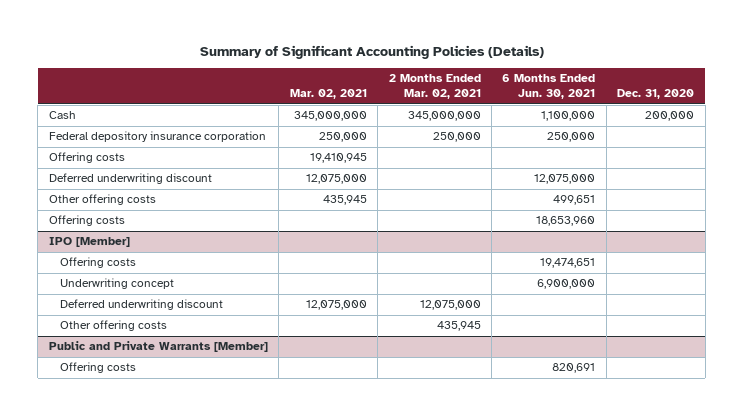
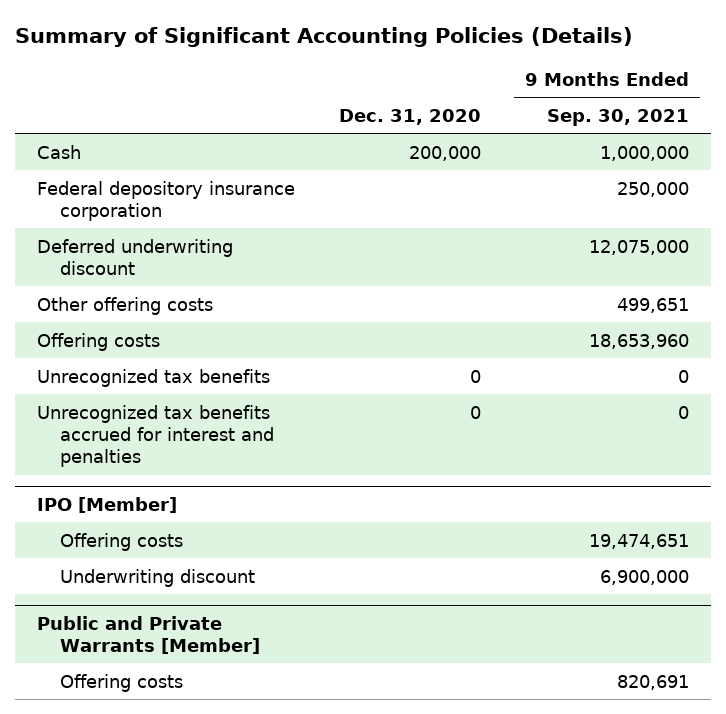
- | Mar. 02, 2021 | 2 Months Ended Mar. 02, 2021 | 6 Months Ended Jun. 30, 2021 | Dec. 31, 2020
+ | Dec. 31, 2020 | 9 Months Ended Sep. 30, 2021
- Offering costs | 19,410,945 | | |
+ Unrecognized tax benefits | 0 | 0
+ Unrecognized tax benefits accrued for interest and penalties | 0 | 0
@ IPO [Member]
- Underwriting concept | | | 6,900,000 |
- Deferred underwriting discount | 12,075,000 | 12,075,000 | |
- Other offering costs | | 435,945 | |
+ Underwriting discount | | 6,900,000

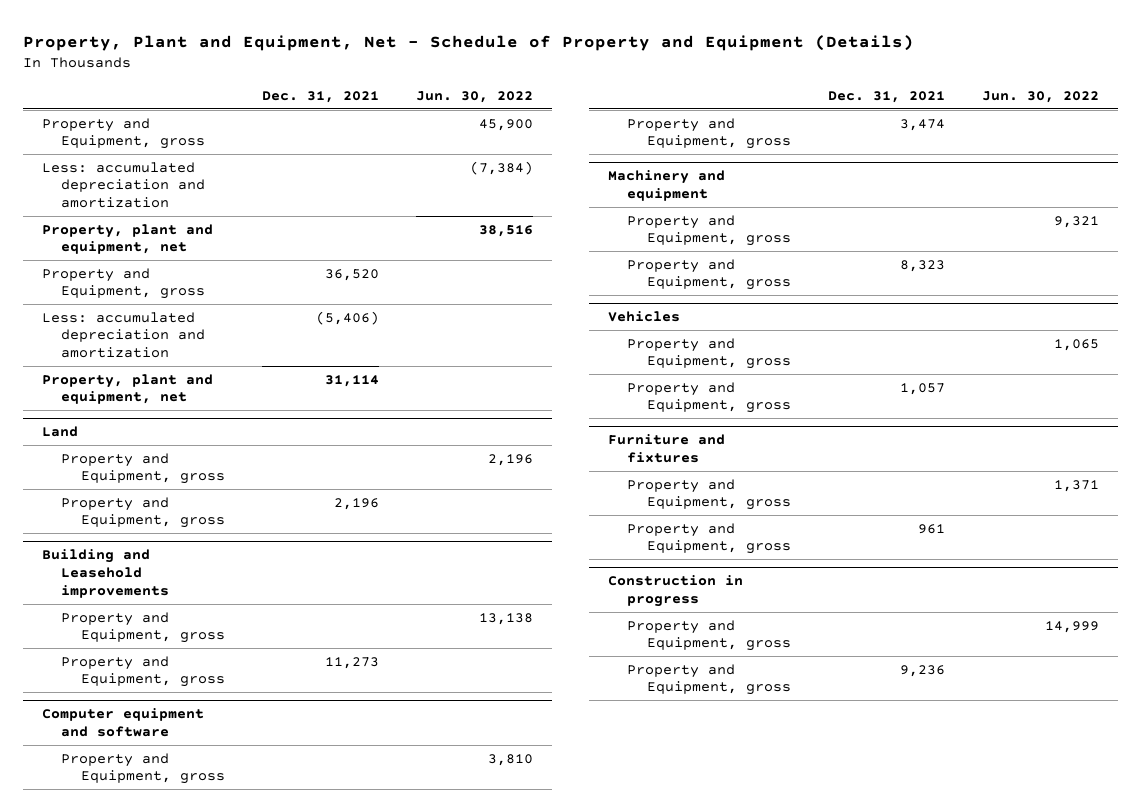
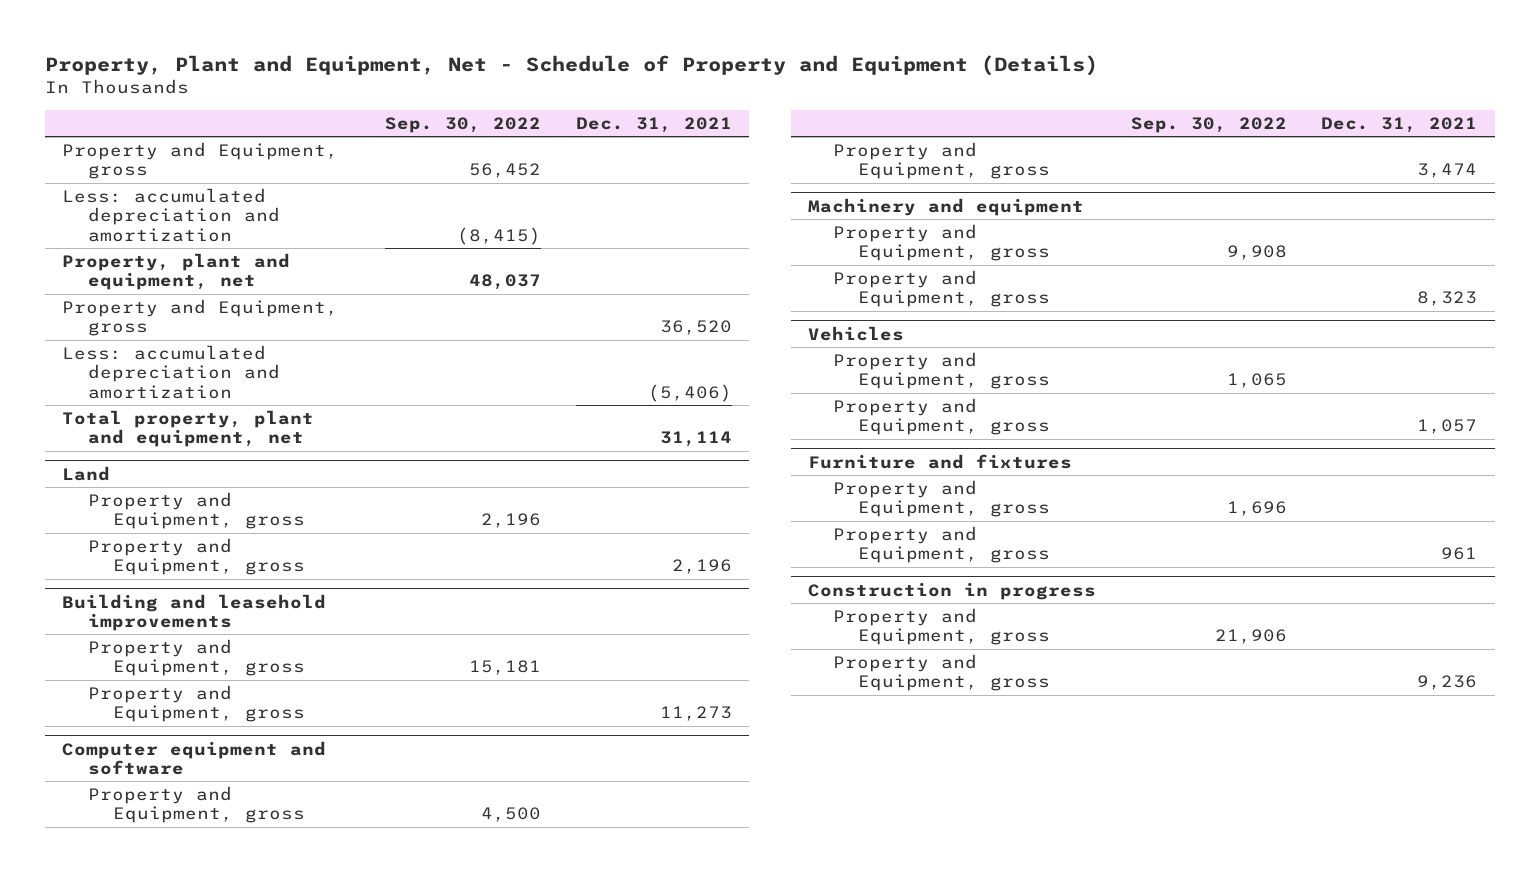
- | Dec. 31, 2021 | Jun. 30, 2022
+ | Sep. 30, 2022 | Dec. 31, 2021
- Property, plant and equipment, net | 31,114 |
+ Total property, plant and equipment, net | | 31,114
- Building and Leasehold improvements
+ Building and leasehold improvements

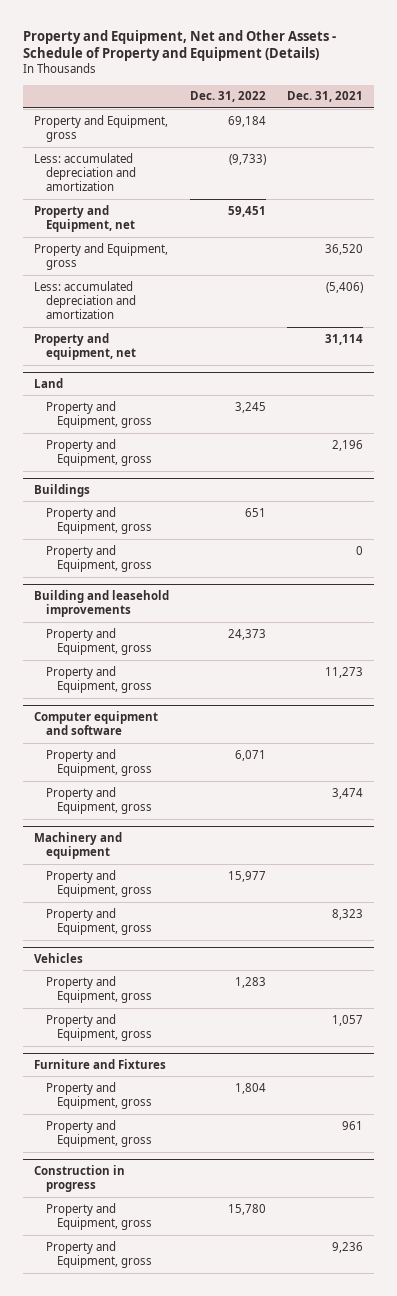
- Property, Plant and Equipment, Net - Schedule of Property and Equipment (Details)
+ Property and Equipment, Net and Other Assets - Schedule of Property and Equipment (Details)
- | Sep. 30, 2022 | Dec. 31, 2021
+ | Dec. 31, 2022 | Dec. 31, 2021
- Property, plant and equipment, net | 48,037 |
+ Property and Equipment, net | 59,451 |
- Total property, plant and equipment, net | | 31,114
+ Property and equipment, net | | 31,114
+ Buildings
+ Property and Equipment, gross | 651 |
+ Property and Equipment, gross | | 0
- Furniture and fixtures
+ Furniture and Fixtures

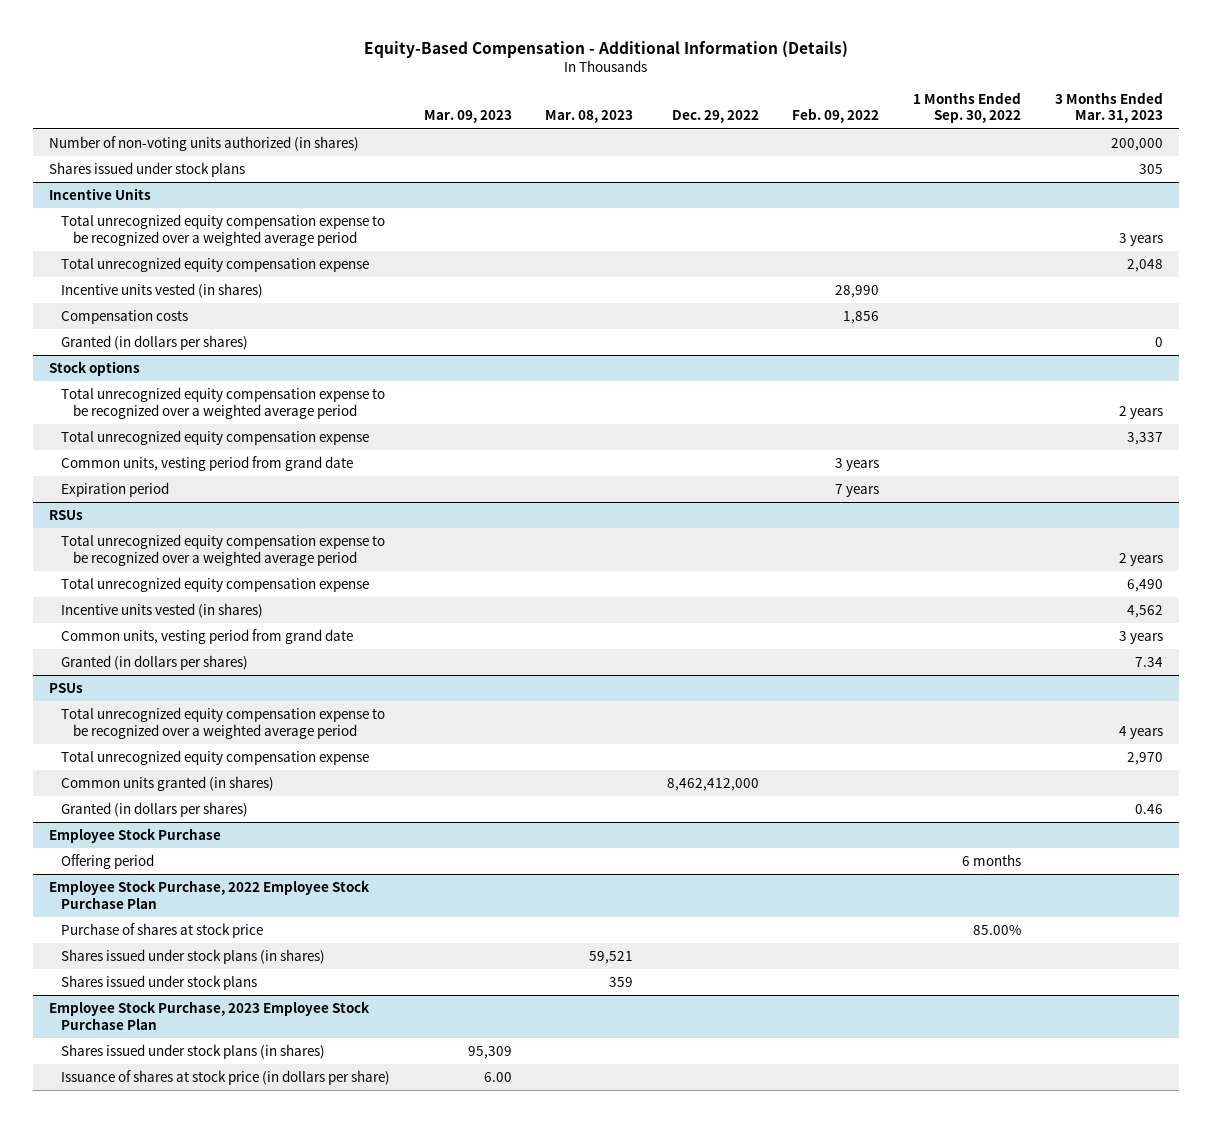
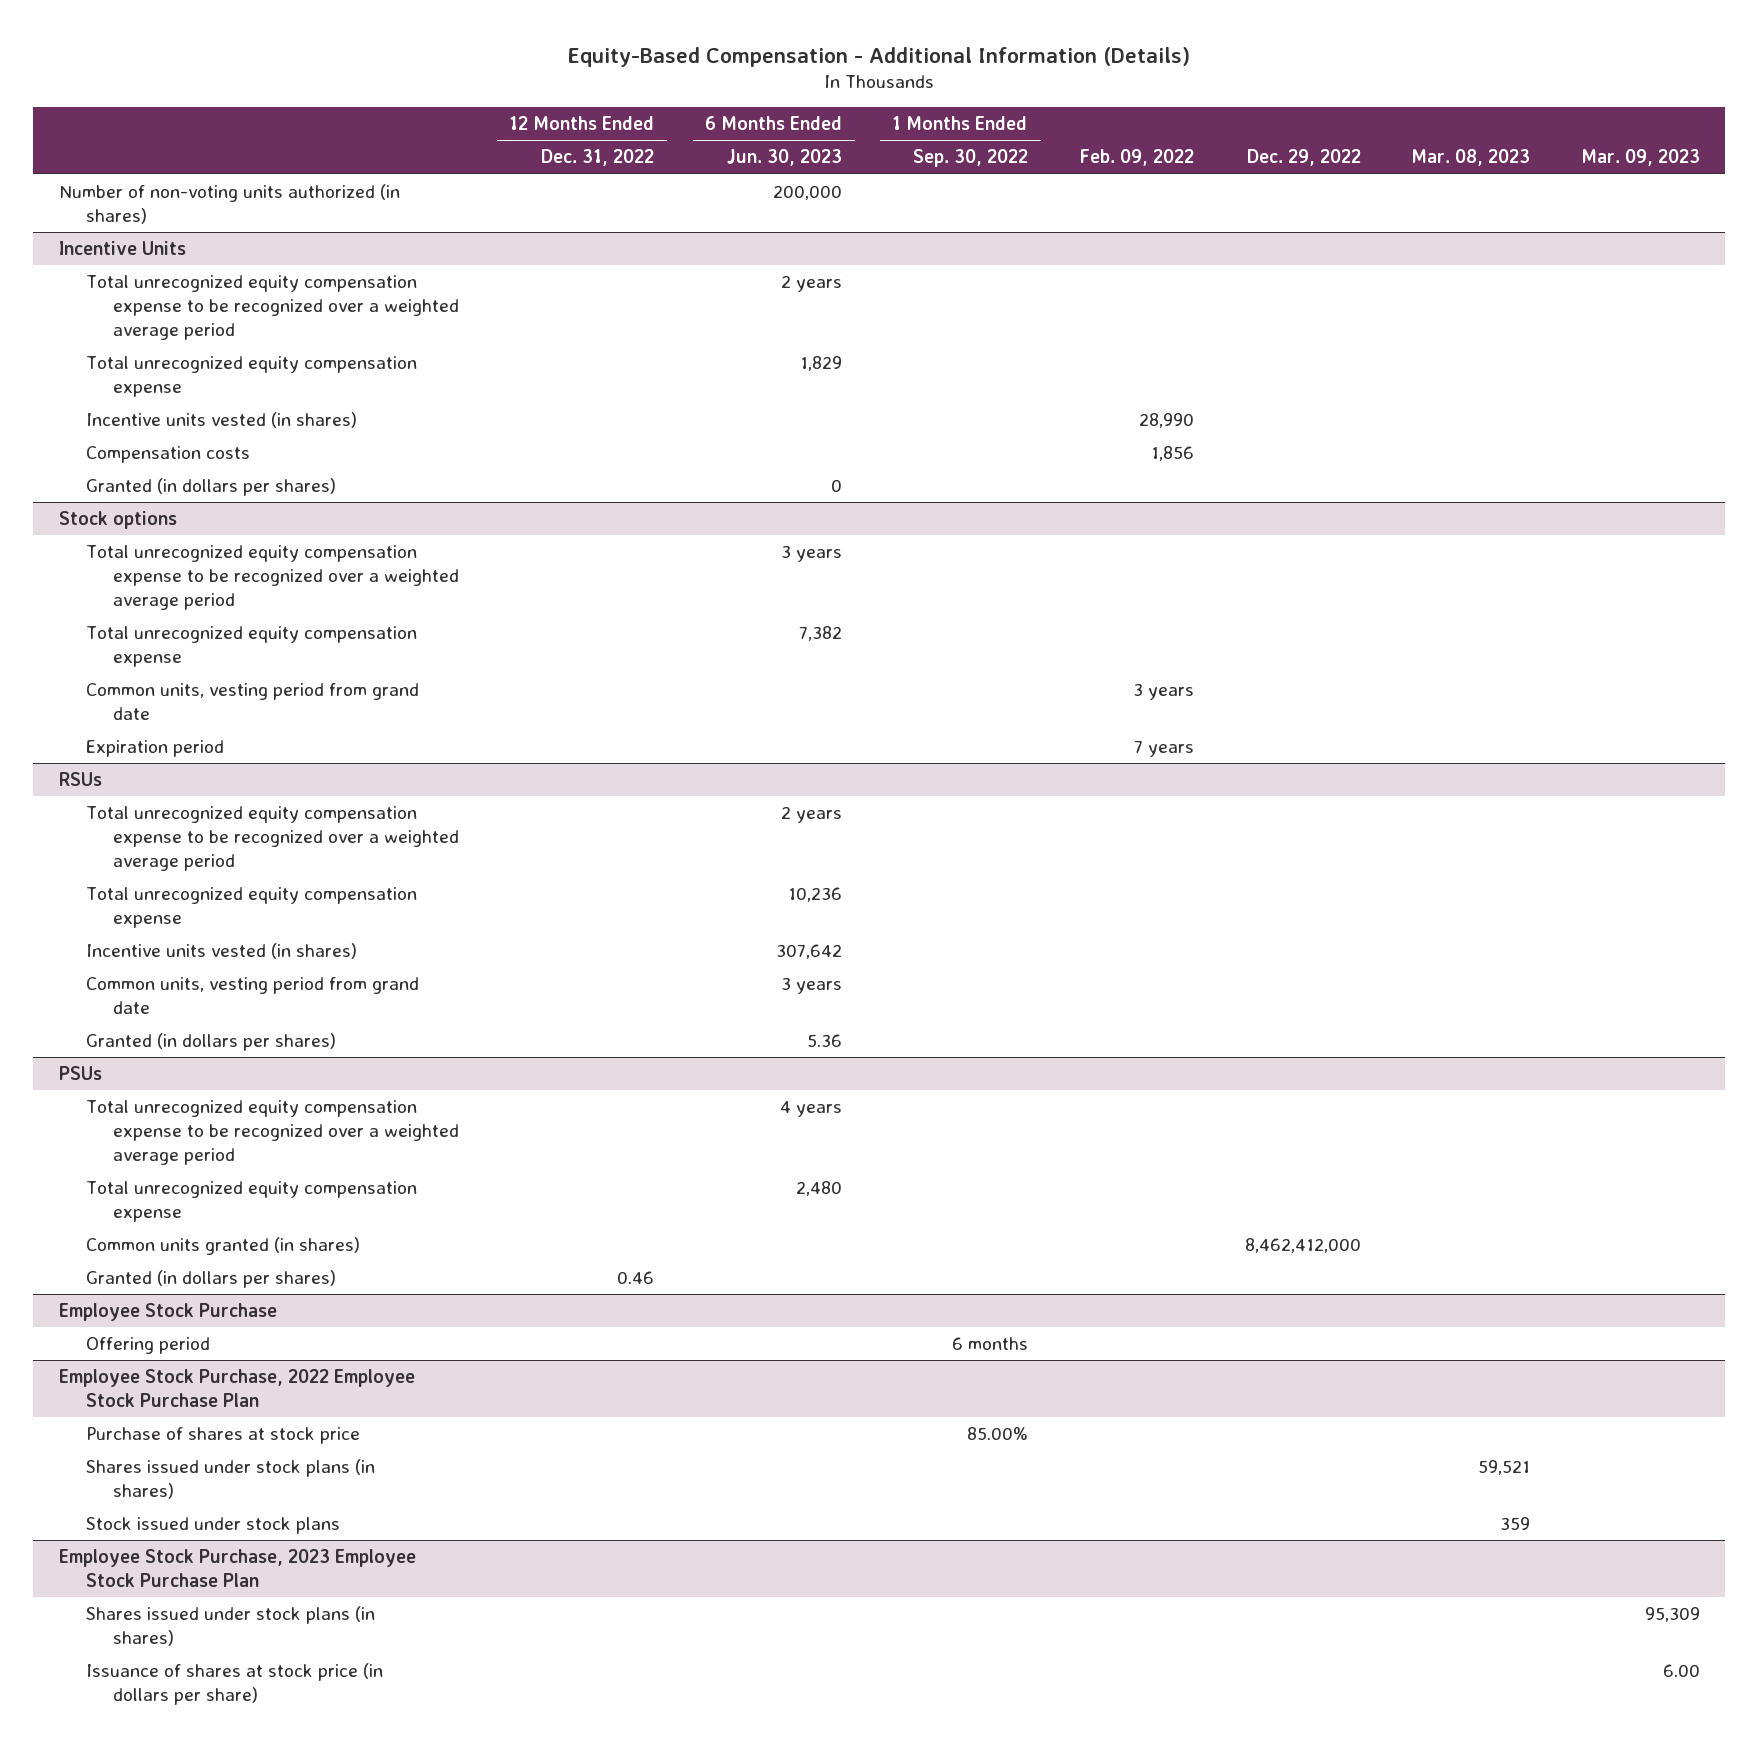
- | Mar. 09, 2023 | Mar. 08, 2023 | Dec. 29, 2022 | Feb. 09, 2022 | 1 Months Ended Sep. 30, 2022 | 3 Months Ended Mar. 31, 2023
+ | 12 Months Ended Dec. 31, 2022 | 6 Months Ended Jun. 30, 2023 | 1 Months Ended Sep. 30, 2022 | Feb. 09, 2022 | Dec. 29, 2022 | Mar. 08, 2023 | Mar. 09, 2023
- Shares issued under stock plans | | | | | | 305
@ Employee Stock Purchase, 2022 Employee Stock Purchase Plan
- Shares issued under stock plans | | 359 | | | |
+ Stock issued under stock plans | | | | | | 359 |

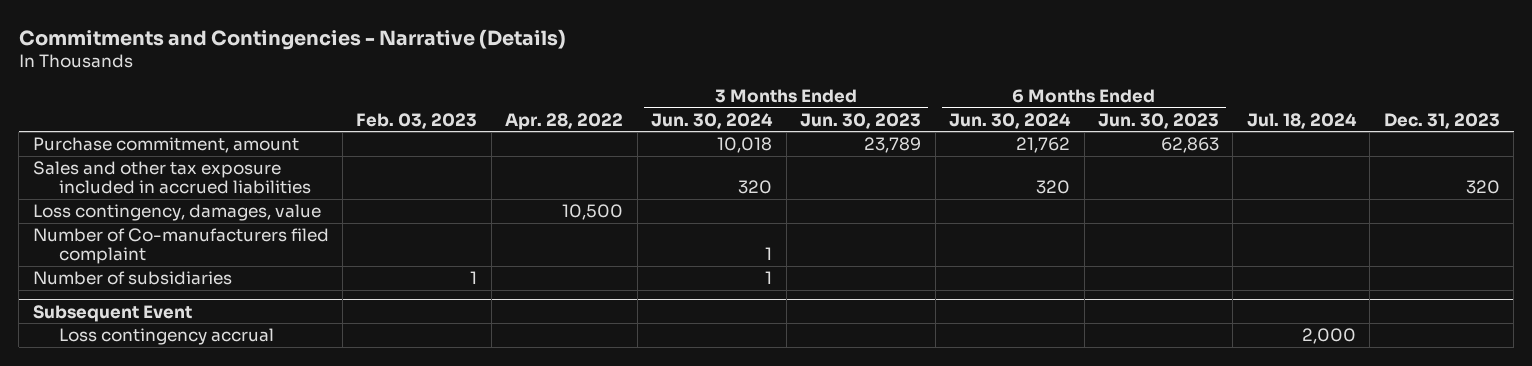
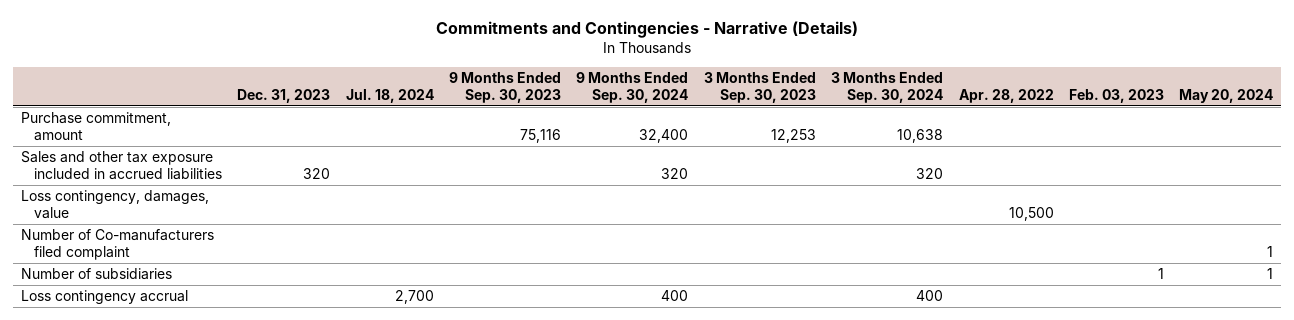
- | Feb. 03, 2023 | Apr. 28, 2022 | 3 Months Ended Jun. 30, 2024 | 3 Months Ended Jun. 30, 2023 | 6 Months Ended Jun. 30, 2024 | 6 Months Ended Jun. 30, 2023 | Jul. 18, 2024 | Dec. 31, 2023
+ | Dec. 31, 2023 | Jul. 18, 2024 | 9 Months Ended Sep. 30, 2023 | 9 Months Ended Sep. 30, 2024 | 3 Months Ended Sep. 30, 2023 | 3 Months Ended Sep. 30, 2024 | Apr. 28, 2022 | Feb. 03, 2023 | May 20, 2024
- Subsequent Event
- Loss contingency accrual | | | | | | | 2,000 |
+ Loss contingency accrual | | 2,700 | | 400 | | 400 | | |

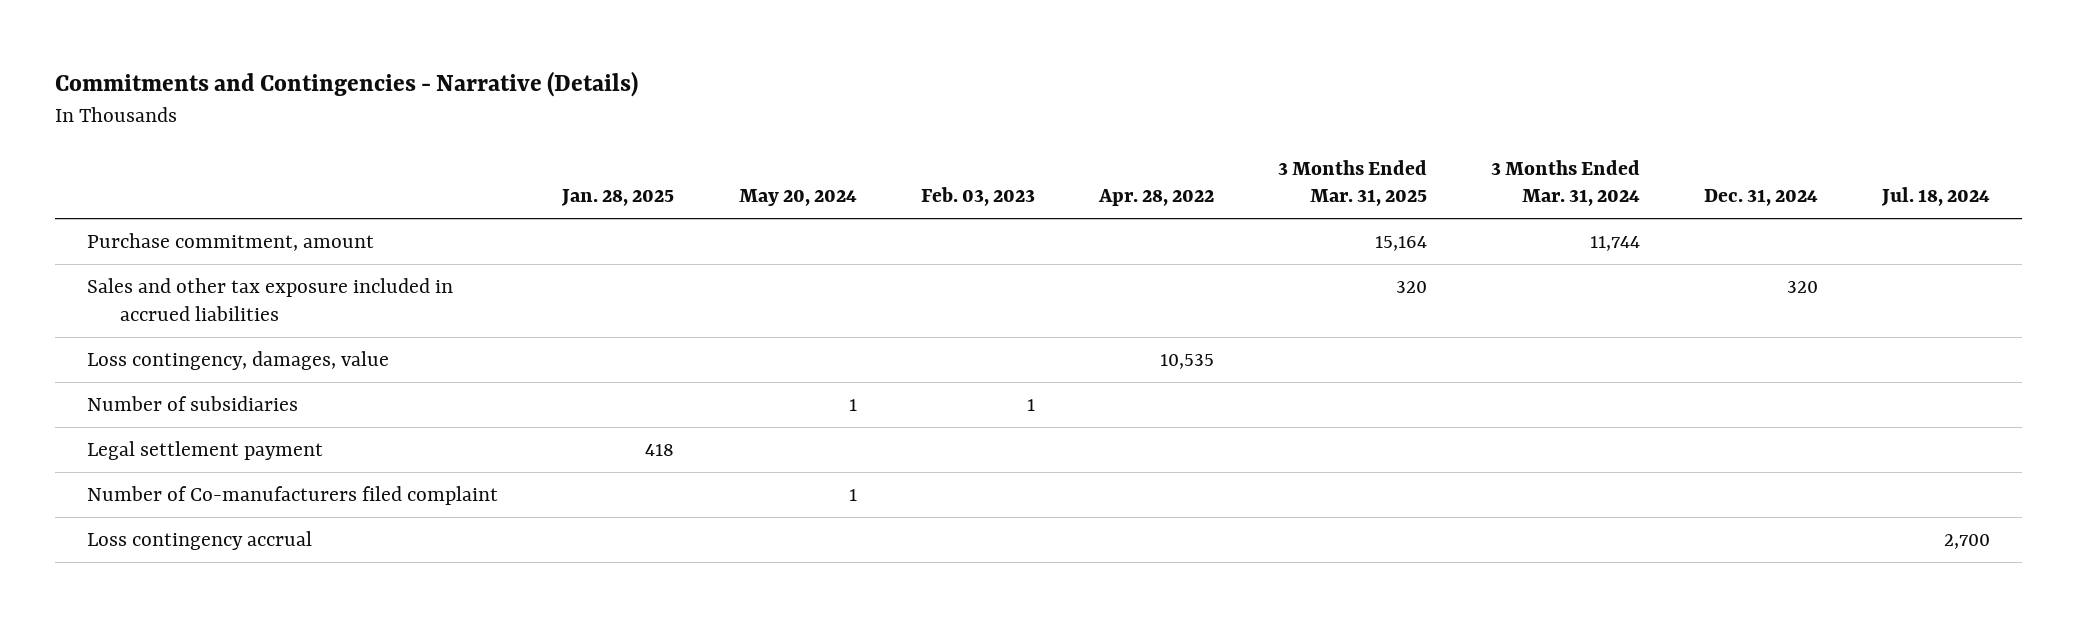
- | Dec. 31, 2023 | Jul. 18, 2024 | 9 Months Ended Sep. 30, 2023 | 9 Months Ended Sep. 30, 2024 | 3 Months Ended Sep. 30, 2023 | 3 Months Ended Sep. 30, 2024 | Apr. 28, 2022 | Feb. 03, 2023 | May 20, 2024
+ | Jan. 28, 2025 | May 20, 2024 | Feb. 03, 2023 | Apr. 28, 2022 | 3 Months Ended Mar. 31, 2025 | 3 Months Ended Mar. 31, 2024 | Dec. 31, 2024 | Jul. 18, 2024
- Loss contingency, damages, value | | | | | | | 10,500 | |
+ Loss contingency, damages, value | | | | 10,535 | | | |
+ Legal settlement payment | 418 | | | | | | |
moved down: Number of Co-manufacturers filed complaint | | 1 | | | | | |

